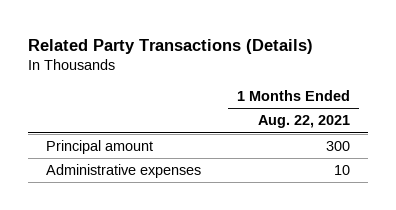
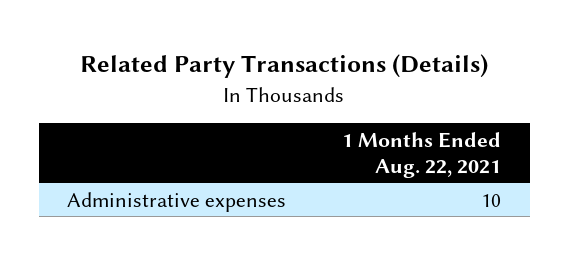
- Principal amount | 300

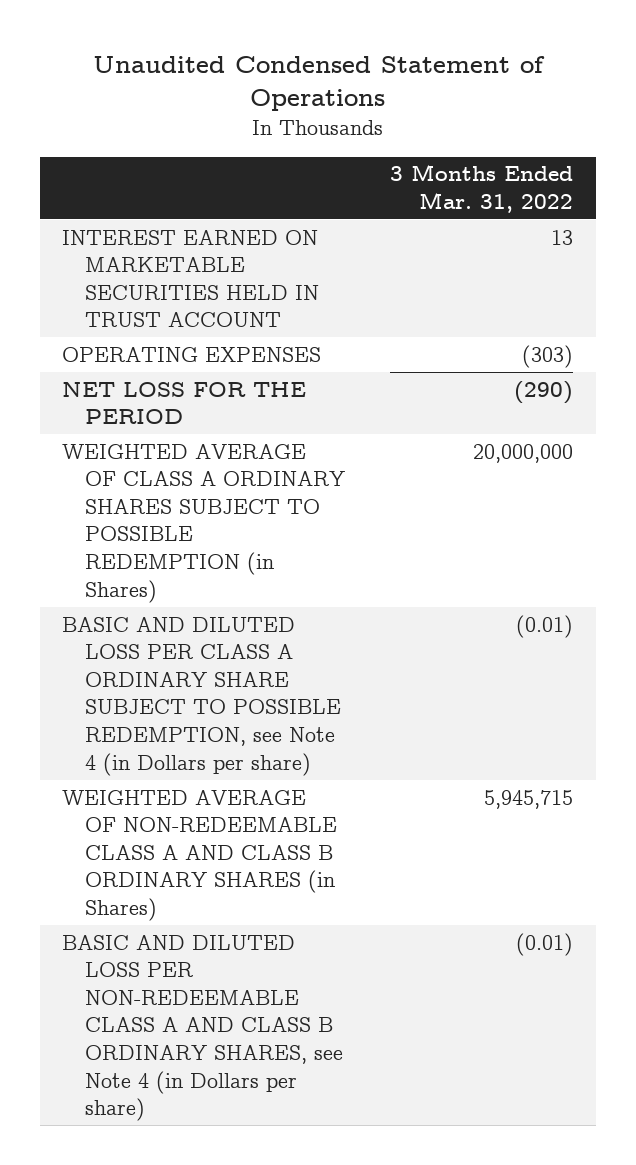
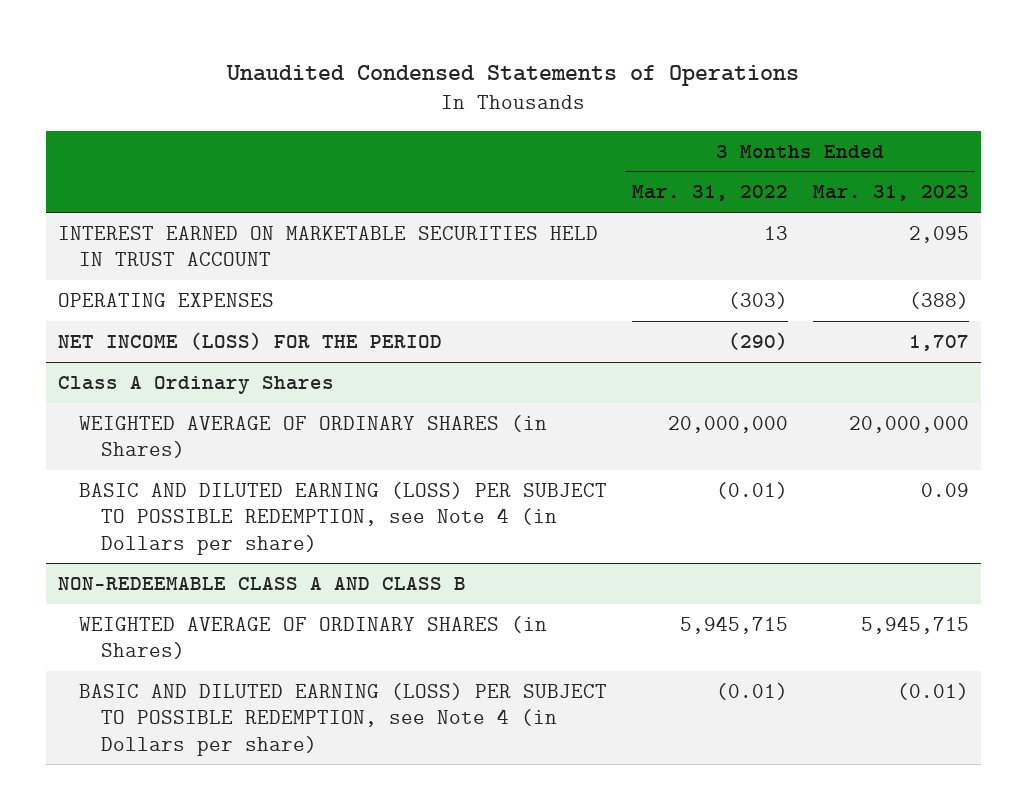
- Unaudited Condensed Statement of Operations
+ Unaudited Condensed Statements of Operations
- | 3 Months Ended Mar. 31, 2022
+ | 3 Months Ended Mar. 31, 2022 | 3 Months Ended Mar. 31, 2023
- NET LOSS FOR THE PERIOD | (290)
- WEIGHTED AVERAGE OF CLASS A ORDINARY SHARES SUBJECT TO POSSIBLE REDEMPTION (in Shares) | 20,000,000
- BASIC AND DILUTED LOSS PER CLASS A ORDINARY SHARE SUBJECT TO POSSIBLE REDEMPTION, see Note 4 (in Dollars per share) | (0.01)
- WEIGHTED AVERAGE OF NON-REDEEMABLE CLASS A AND CLASS B ORDINARY SHARES (in Shares) | 5,945,715
- BASIC AND DILUTED LOSS PER NON-REDEEMABLE CLASS A AND CLASS B ORDINARY SHARES, see Note 4 (in Dollars per share) | (0.01)
+ NET INCOME (LOSS) FOR THE PERIOD | (290) | 1,707
+ Class A Ordinary Shares
+ WEIGHTED AVERAGE OF ORDINARY SHARES (in Shares) | 20,000,000 | 20,000,000
+ BASIC AND DILUTED EARNING (LOSS) PER SUBJECT TO POSSIBLE REDEMPTION, see Note 4 (in Dollars per share) | (0.01) | 0.09
+ NON-REDEEMABLE CLASS A AND CLASS B
+ WEIGHTED AVERAGE OF ORDINARY SHARES (in Shares) | 5,945,715 | 5,945,715
+ BASIC AND DILUTED EARNING (LOSS) PER SUBJECT TO POSSIBLE REDEMPTION, see Note 4 (in Dollars per share) | (0.01) | (0.01)

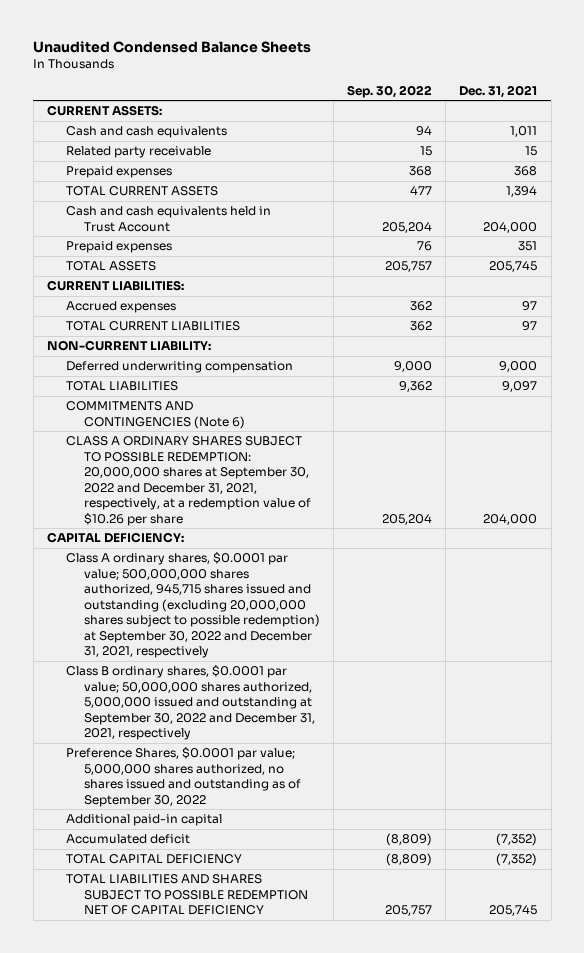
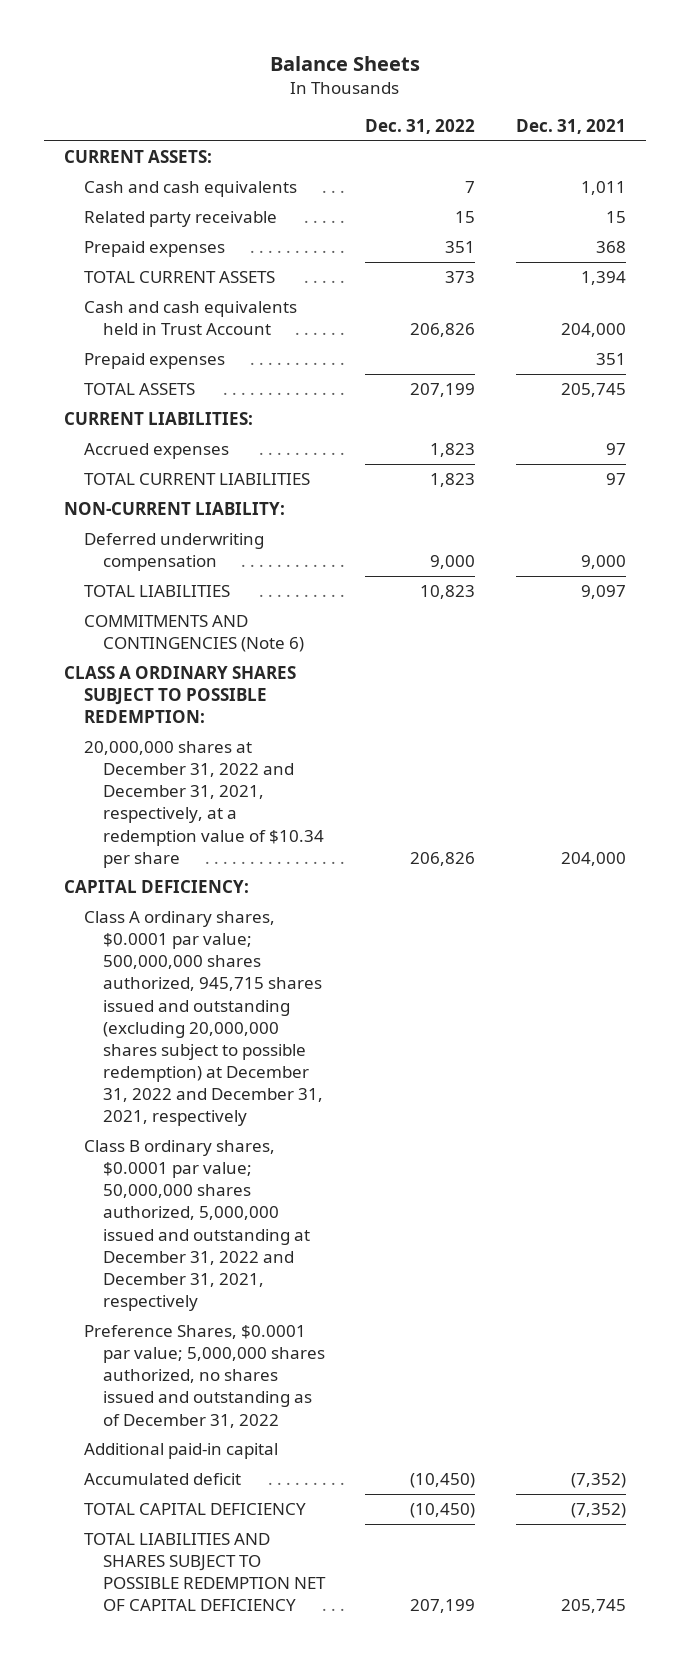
- Unaudited Condensed Balance Sheets
+ Balance Sheets
- | Sep. 30, 2022 | Dec. 31, 2021
+ | Dec. 31, 2022 | Dec. 31, 2021
- CLASS A ORDINARY SHARES SUBJECT TO POSSIBLE REDEMPTION: 20,000,000 shares at September 30, 2022 and December 31, 2021, respectively, at a redemption value of $10.26 per share | 205,204 | 204,000
+ CLASS A ORDINARY SHARES SUBJECT TO POSSIBLE REDEMPTION:
+ 20,000,000 shares at December 31, 2022 and December 31, 2021, respectively, at a redemption value of $10.34 per share | 206,826 | 204,000
- Class A ordinary shares, $0.0001 par value; 500,000,000 shares authorized, 945,715 shares issued and outstanding (excluding 20,000,000 shares subject to possible redemption) at September 30, 2022 and December 31, 2021, respectively
- Class B ordinary shares, $0.0001 par value; 50,000,000 shares authorized, 5,000,000 issued and outstanding at September 30, 2022 and December 31, 2021, respectively
- Preference Shares, $0.0001 par value; 5,000,000 shares authorized, no shares issued and outstanding as of September 30, 2022
+ Class A ordinary shares, $0.0001 par value; 500,000,000 shares authorized, 945,715 shares issued and outstanding (excluding 20,000,000 shares subject to possible redemption) at December 31, 2022 and December 31, 2021, respectively
+ Class B ordinary shares, $0.0001 par value; 50,000,000 shares authorized, 5,000,000 issued and outstanding at December 31, 2022 and December 31, 2021, respectively
+ Preference Shares, $0.0001 par value; 5,000,000 shares authorized, no shares issued and outstanding as of December 31, 2022

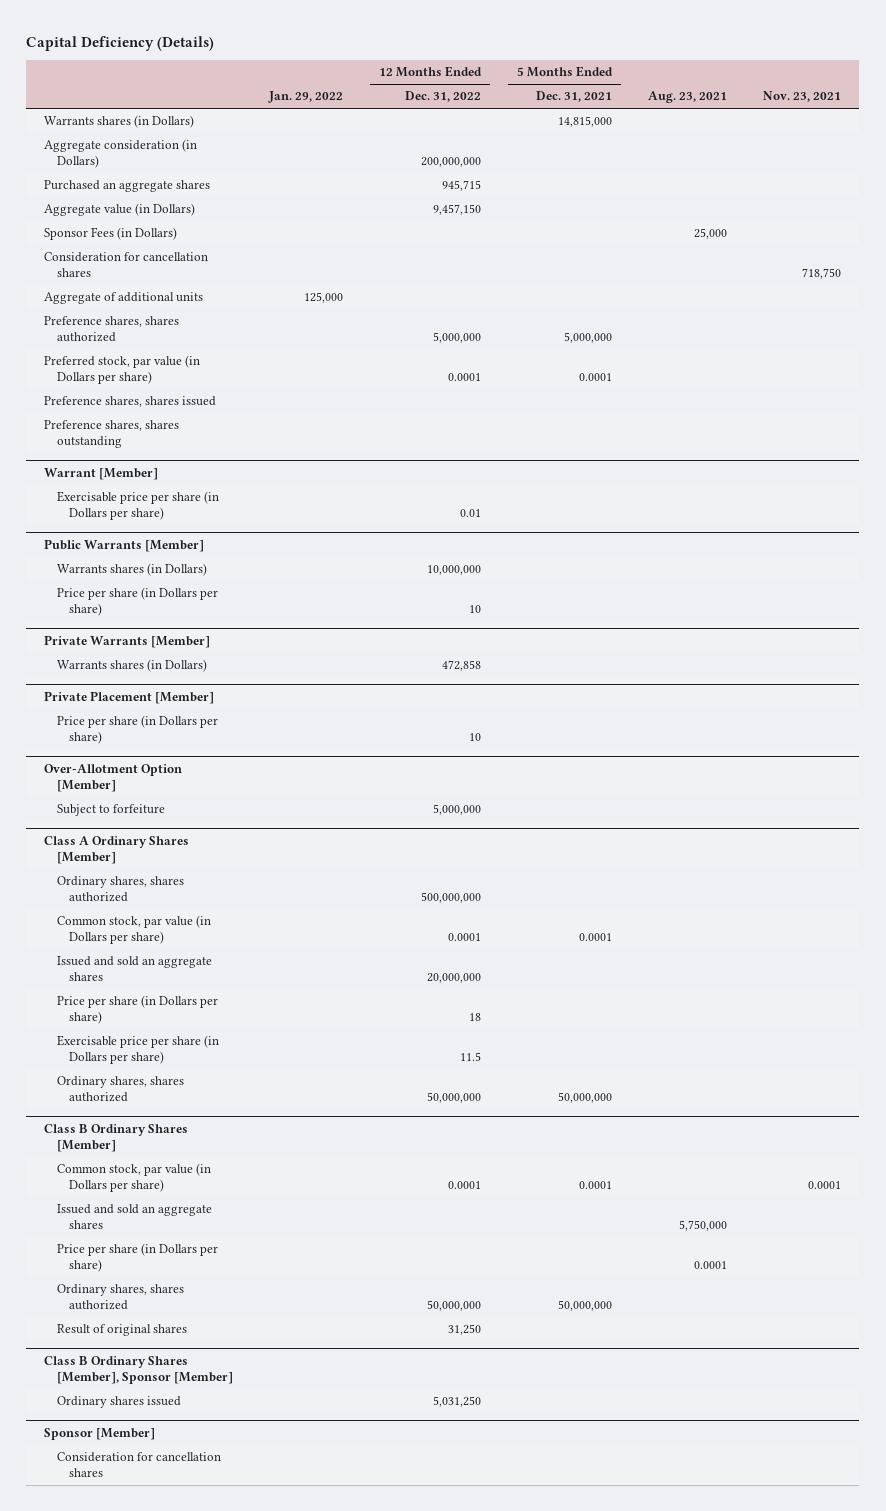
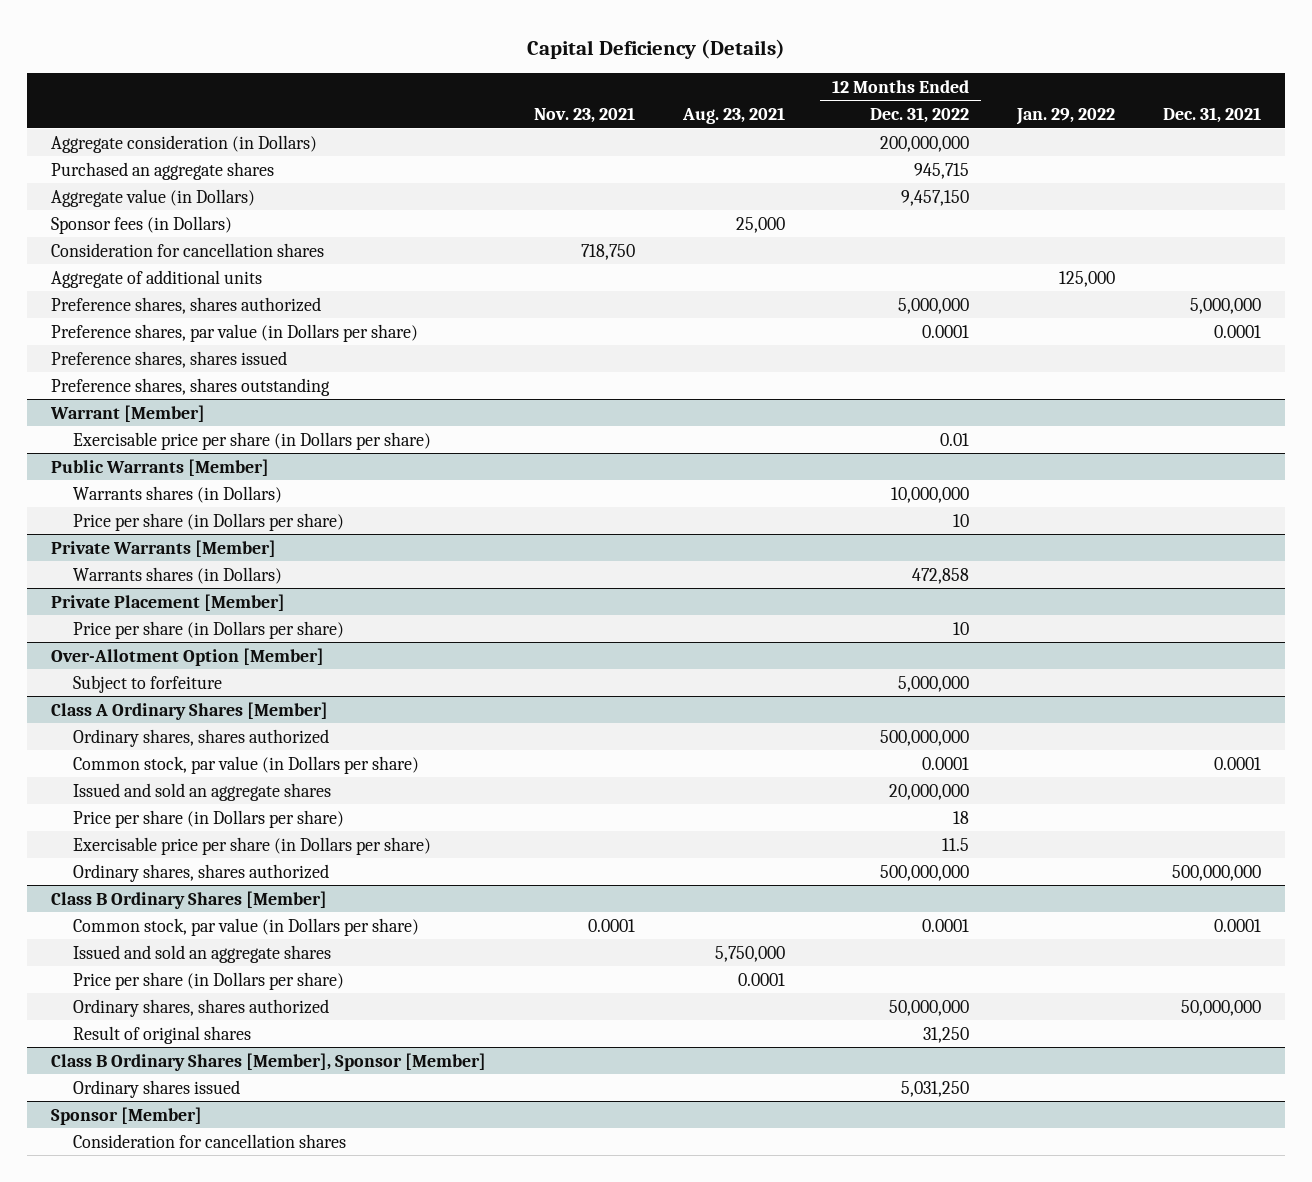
- | Jan. 29, 2022 | 12 Months Ended Dec. 31, 2022 | 5 Months Ended Dec. 31, 2021 | Aug. 23, 2021 | Nov. 23, 2021
+ | Nov. 23, 2021 | Aug. 23, 2021 | 12 Months Ended Dec. 31, 2022 | Jan. 29, 2022 | Dec. 31, 2021
- Warrants shares (in Dollars) | | | 14,815,000 | |
- Sponsor Fees (in Dollars) | | | | 25,000 |
+ Sponsor fees (in Dollars) | | 25,000 | | |
- Preferred stock, par value (in Dollars per share) | | 0.0001 | 0.0001 | |
+ Preference shares, par value (in Dollars per share) | | | 0.0001 | | 0.0001
@ Class A Ordinary Shares [Member]
- Ordinary shares, shares authorized | | 50,000,000 | 50,000,000 | |
+ Ordinary shares, shares authorized | | | 500,000,000 | | 500,000,000

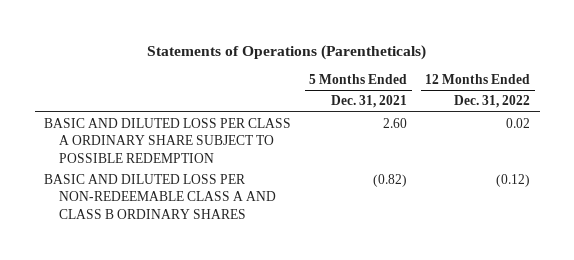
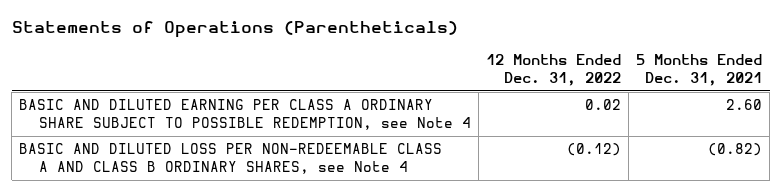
- | 5 Months Ended Dec. 31, 2021 | 12 Months Ended Dec. 31, 2022
+ | 12 Months Ended Dec. 31, 2022 | 5 Months Ended Dec. 31, 2021
- BASIC AND DILUTED LOSS PER CLASS A ORDINARY SHARE SUBJECT TO POSSIBLE REDEMPTION | 2.60 | 0.02
- BASIC AND DILUTED LOSS PER NON-REDEEMABLE CLASS A AND CLASS B ORDINARY SHARES | (0.82) | (0.12)
+ BASIC AND DILUTED EARNING PER CLASS A ORDINARY SHARE SUBJECT TO POSSIBLE REDEMPTION, see Note 4 | 0.02 | 2.60
+ BASIC AND DILUTED LOSS PER NON-REDEEMABLE CLASS A AND CLASS B ORDINARY SHARES, see Note 4 | (0.12) | (0.82)

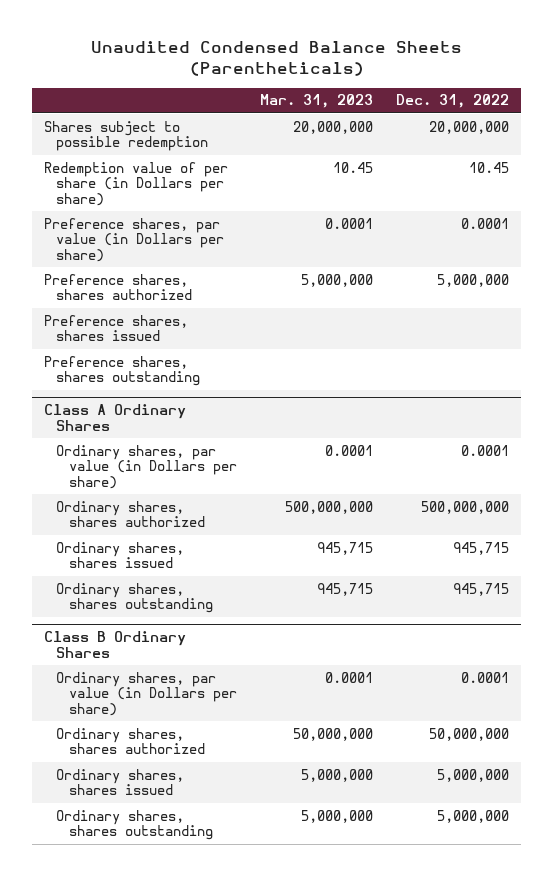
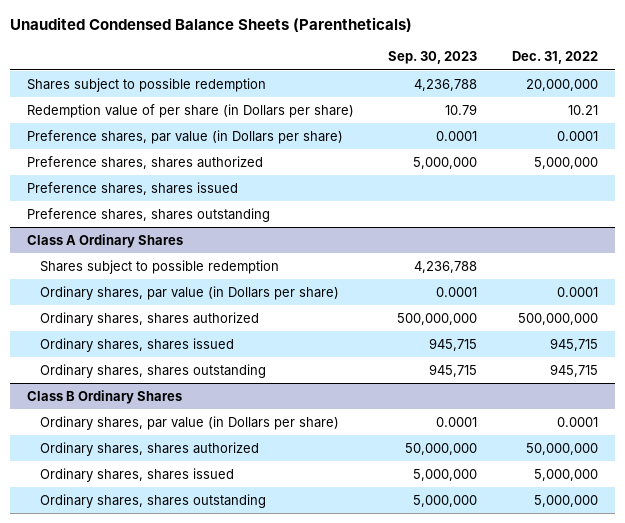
- | Mar. 31, 2023 | Dec. 31, 2022
+ | Sep. 30, 2023 | Dec. 31, 2022
- Redemption value of per share (in Dollars per share) | 10.45 | 10.45
+ Redemption value of per share (in Dollars per share) | 10.79 | 10.21
@ Class A Ordinary Shares
+ Shares subject to possible redemption | 4,236,788 |

